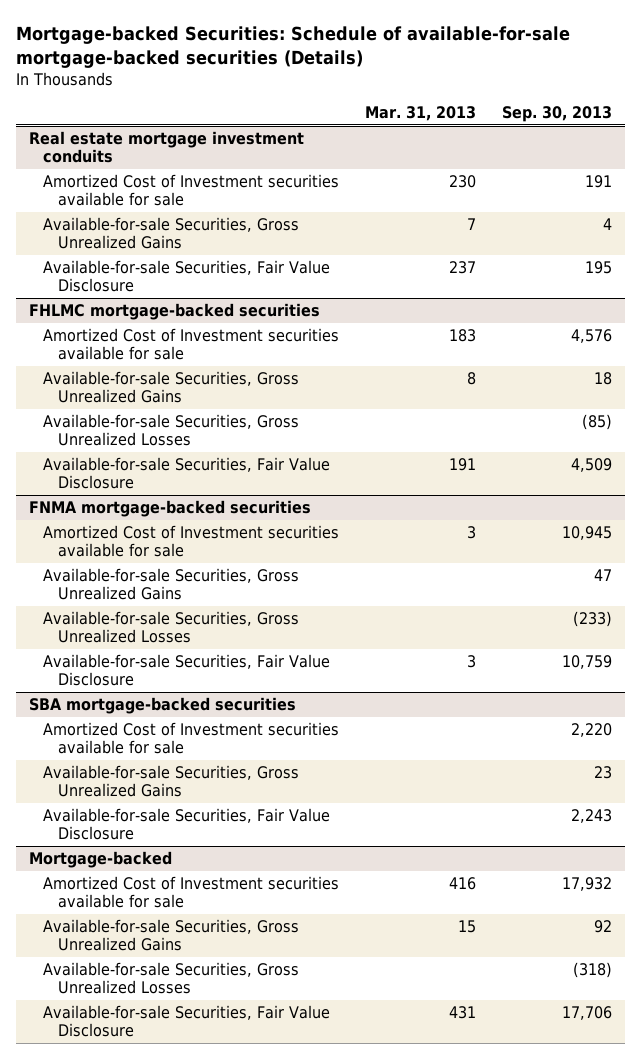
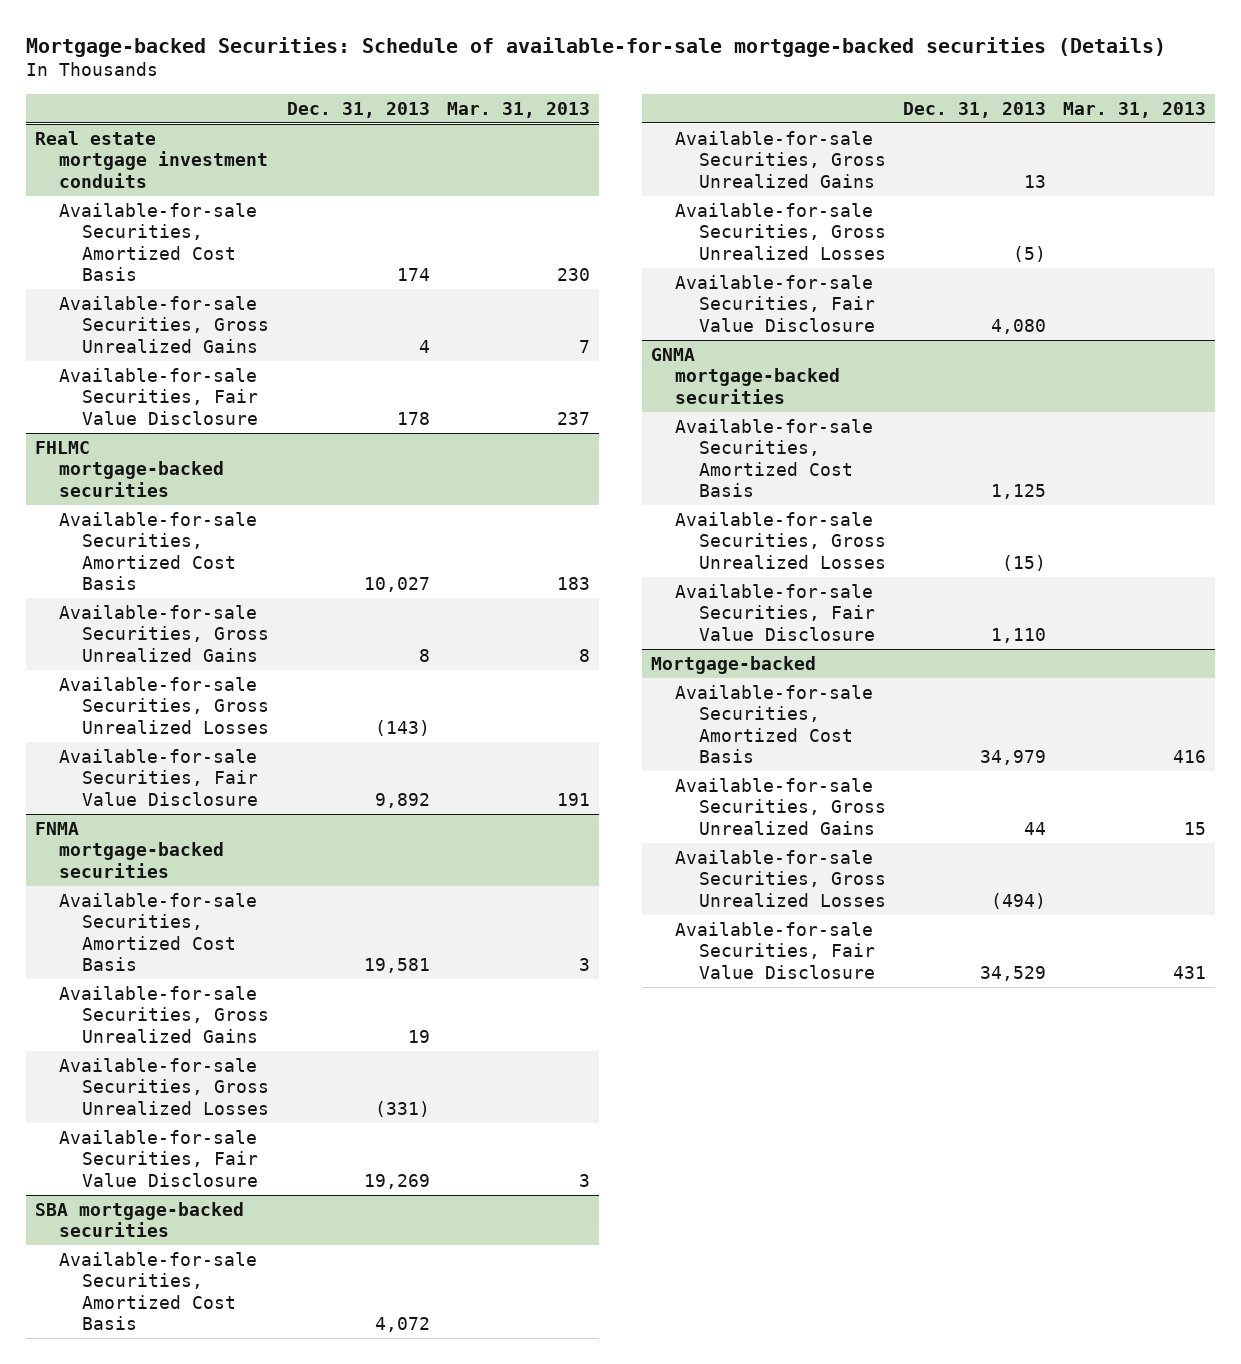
- | Mar. 31, 2013 | Sep. 30, 2013
+ | Dec. 31, 2013 | Mar. 31, 2013
@ Real estate mortgage investment conduits
- Amortized Cost of Investment securities available for sale | 230 | 191
+ Available-for-sale Securities, Amortized Cost Basis | 174 | 230
@ FHLMC mortgage-backed securities
- Amortized Cost of Investment securities available for sale | 183 | 4,576
+ Available-for-sale Securities, Amortized Cost Basis | 10,027 | 183
@ FNMA mortgage-backed securities
- Amortized Cost of Investment securities available for sale | 3 | 10,945
+ Available-for-sale Securities, Amortized Cost Basis | 19,581 | 3
@ SBA mortgage-backed securities
- Amortized Cost of Investment securities available for sale | | 2,220
+ Available-for-sale Securities, Amortized Cost Basis | 4,072 |
+ Available-for-sale Securities, Gross Unrealized Losses | (5) |
+ GNMA mortgage-backed securities
+ Available-for-sale Securities, Amortized Cost Basis | 1,125 |
+ Available-for-sale Securities, Gross Unrealized Losses | (15) |
+ Available-for-sale Securities, Fair Value Disclosure | 1,110 |
@ Mortgage-backed
- Amortized Cost of Investment securities available for sale | 416 | 17,932
+ Available-for-sale Securities, Amortized Cost Basis | 34,979 | 416

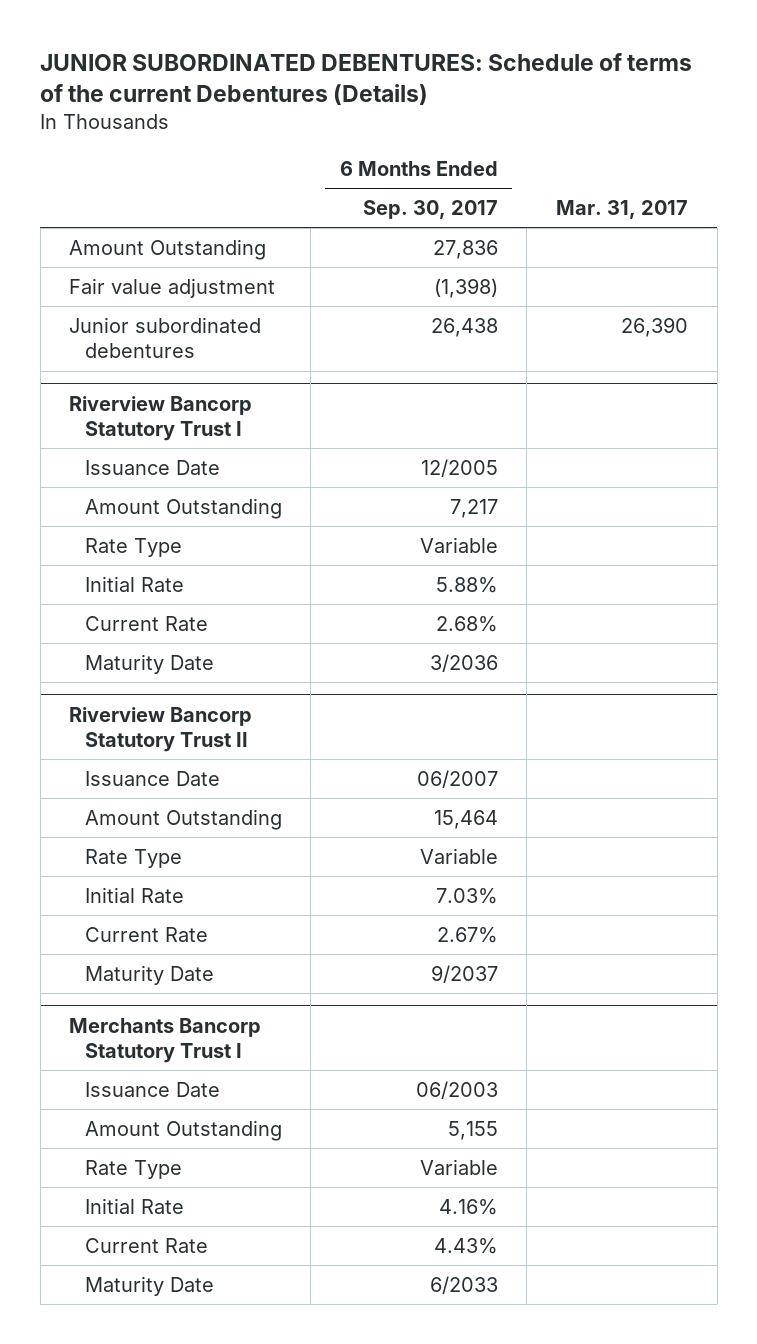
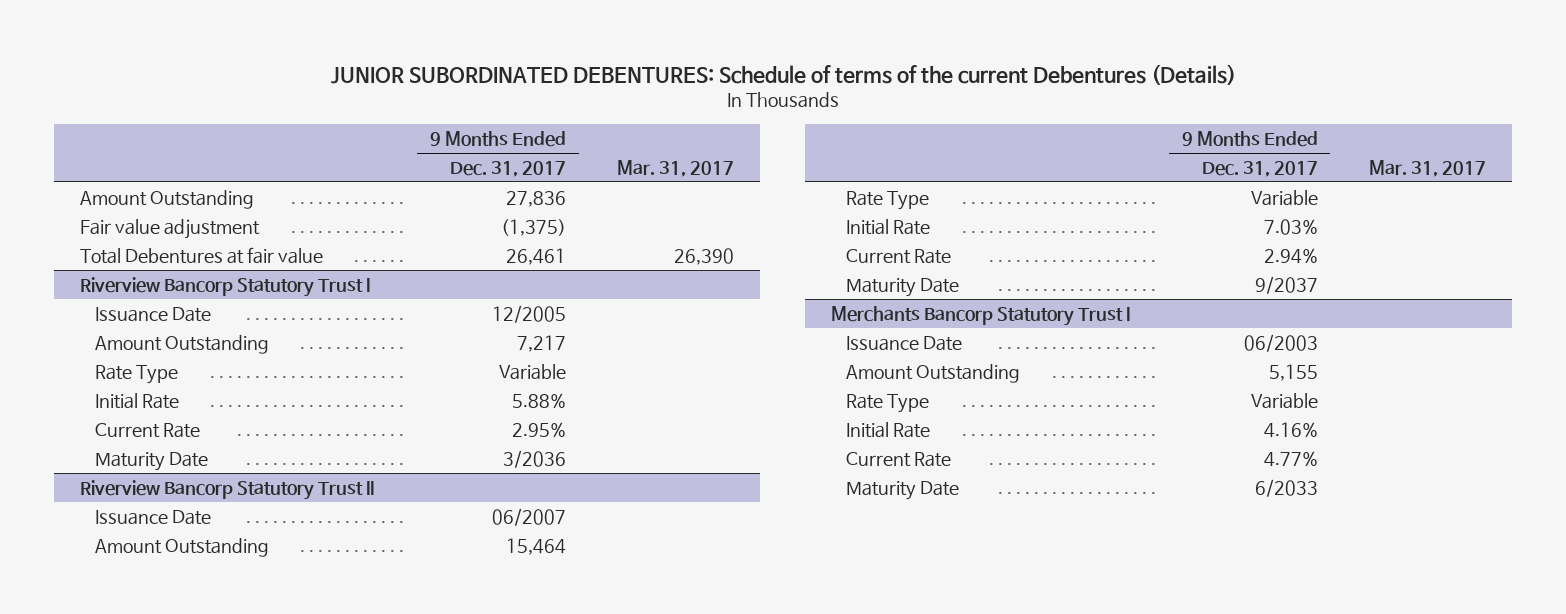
- | 6 Months Ended Sep. 30, 2017 | Mar. 31, 2017
+ | 9 Months Ended Dec. 31, 2017 | Mar. 31, 2017
- Junior subordinated debentures | 26,438 | 26,390
+ Total Debentures at fair value | 26,461 | 26,390

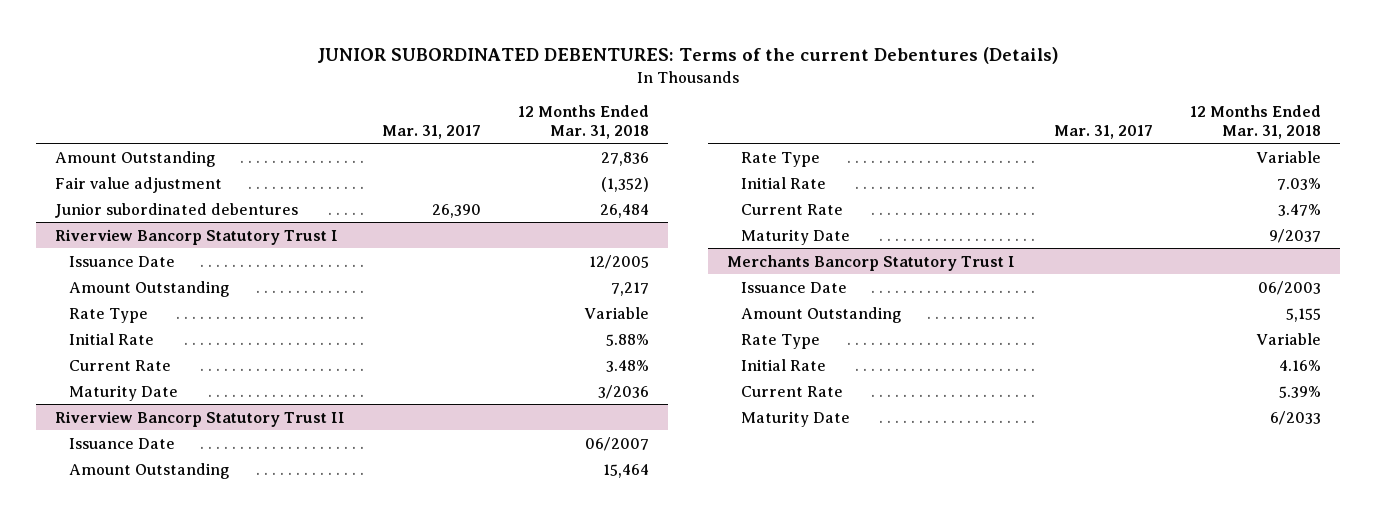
- JUNIOR SUBORDINATED DEBENTURES: Schedule of terms of the current Debentures (Details)
+ JUNIOR SUBORDINATED DEBENTURES: Terms of the current Debentures (Details)
- | 9 Months Ended Dec. 31, 2017 | Mar. 31, 2017
+ | Mar. 31, 2017 | 12 Months Ended Mar. 31, 2018
- Total Debentures at fair value | 26,461 | 26,390
+ Junior subordinated debentures | 26,390 | 26,484

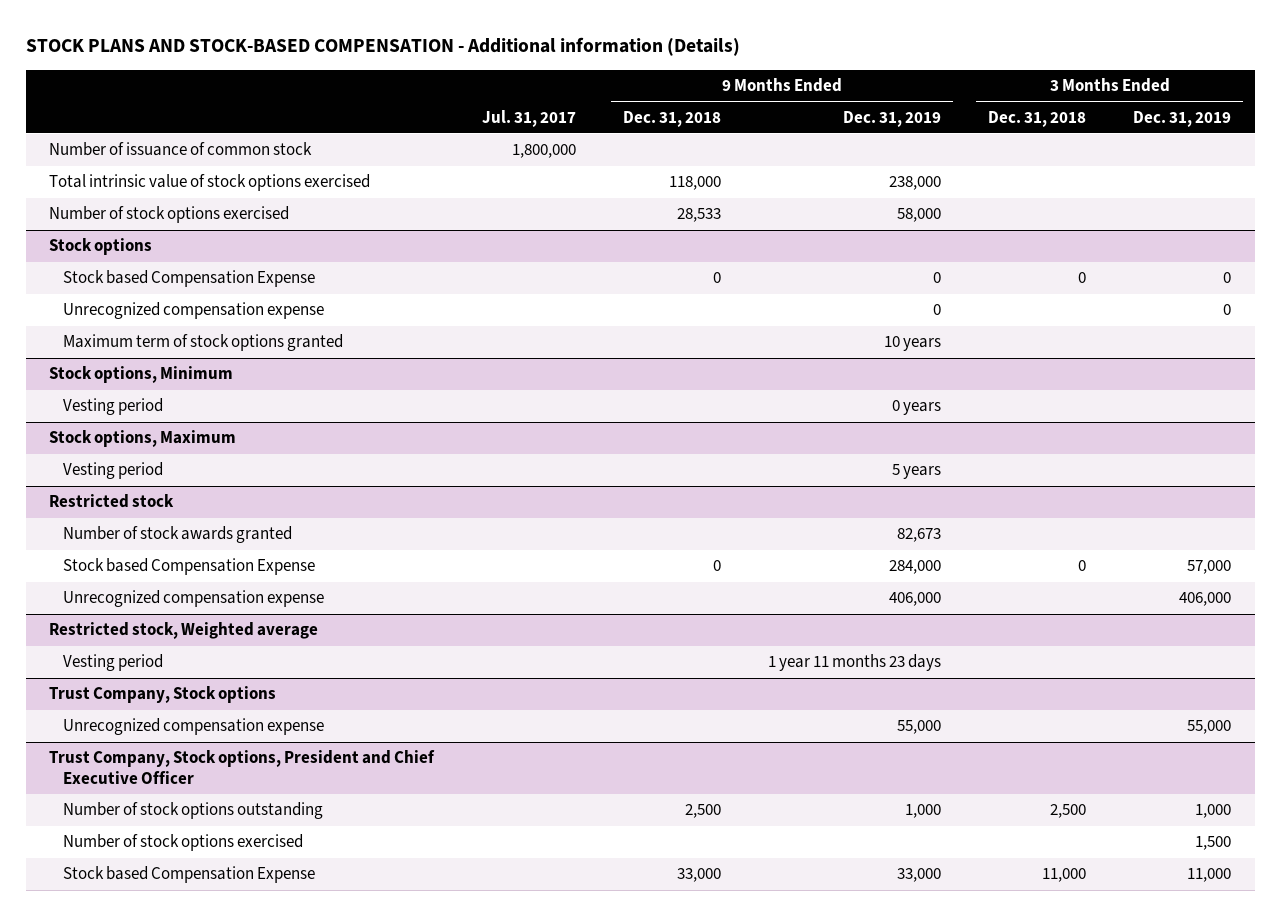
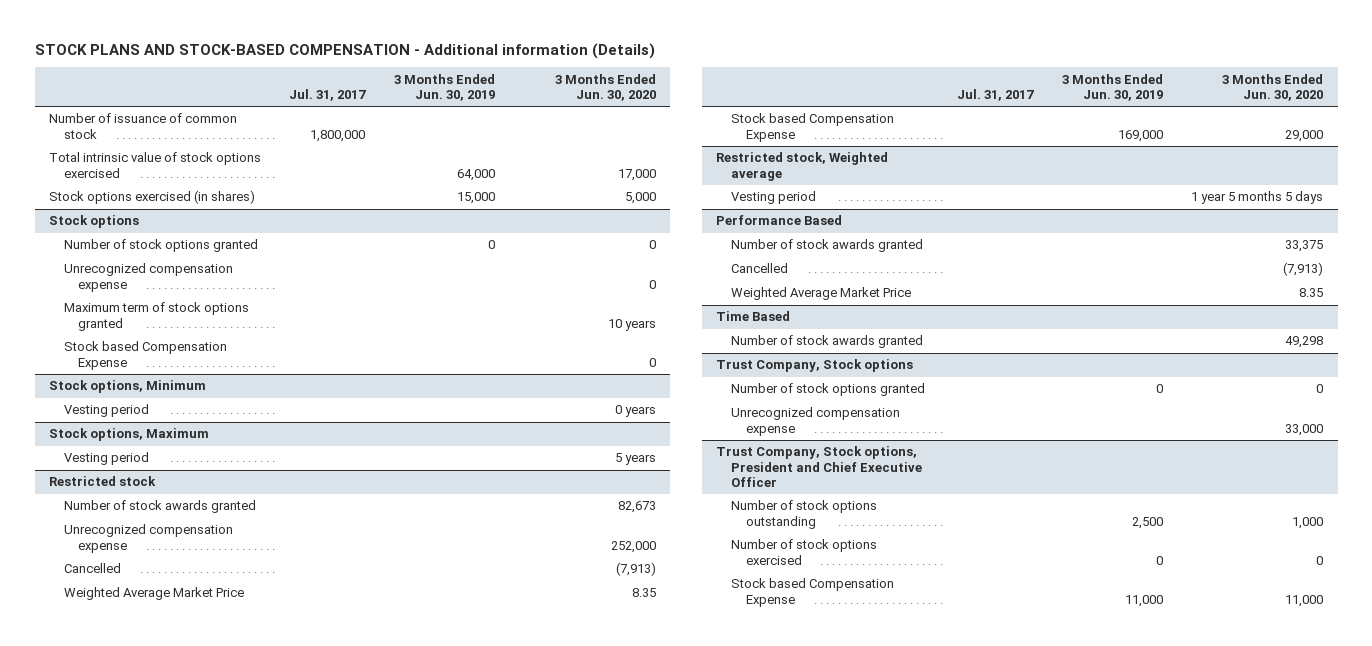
- | Jul. 31, 2017 | 9 Months Ended Dec. 31, 2018 | 9 Months Ended Dec. 31, 2019 | 3 Months Ended Dec. 31, 2018 | 3 Months Ended Dec. 31, 2019
+ | Jul. 31, 2017 | 3 Months Ended Jun. 30, 2019 | 3 Months Ended Jun. 30, 2020
- Number of stock options exercised | | 28,533 | 58,000 | |
+ Stock options exercised (in shares) | | 15,000 | 5,000
@ Stock options
+ Number of stock options granted | | 0 | 0
moved down: Stock based Compensation Expense | | | 0
@ Restricted stock
+ Cancelled | | | (7,913)
+ Weighted Average Market Price | | | 8.35
moved down: Stock based Compensation Expense | | 169,000 | 29,000
+ Performance Based
+ Number of stock awards granted | | | 33,375
+ Cancelled | | | (7,913)
+ Weighted Average Market Price | | | 8.35
+ Time Based
+ Number of stock awards granted | | | 49,298
@ Trust Company, Stock options
+ Number of stock options granted | | 0 | 0

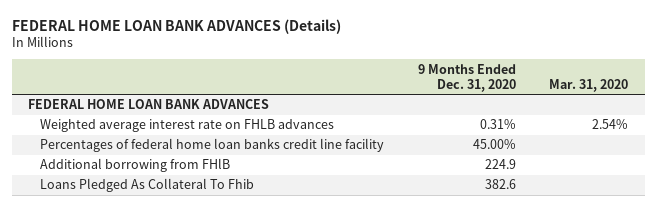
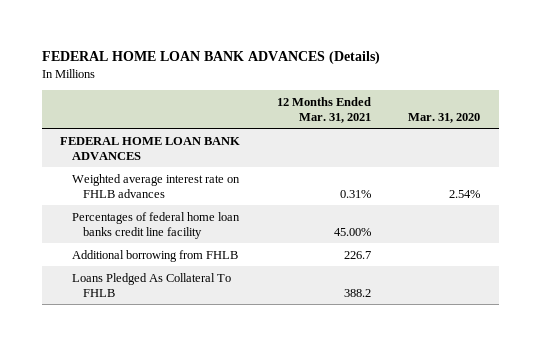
- | 9 Months Ended Dec. 31, 2020 | Mar. 31, 2020
+ | 12 Months Ended Mar. 31, 2021 | Mar. 31, 2020
- Additional borrowing from FHlB | 224.9 |
- Loans Pledged As Collateral To Fhib | 382.6 |
+ Additional borrowing from FHLB | 226.7 |
+ Loans Pledged As Collateral To FHLB | 388.2 |

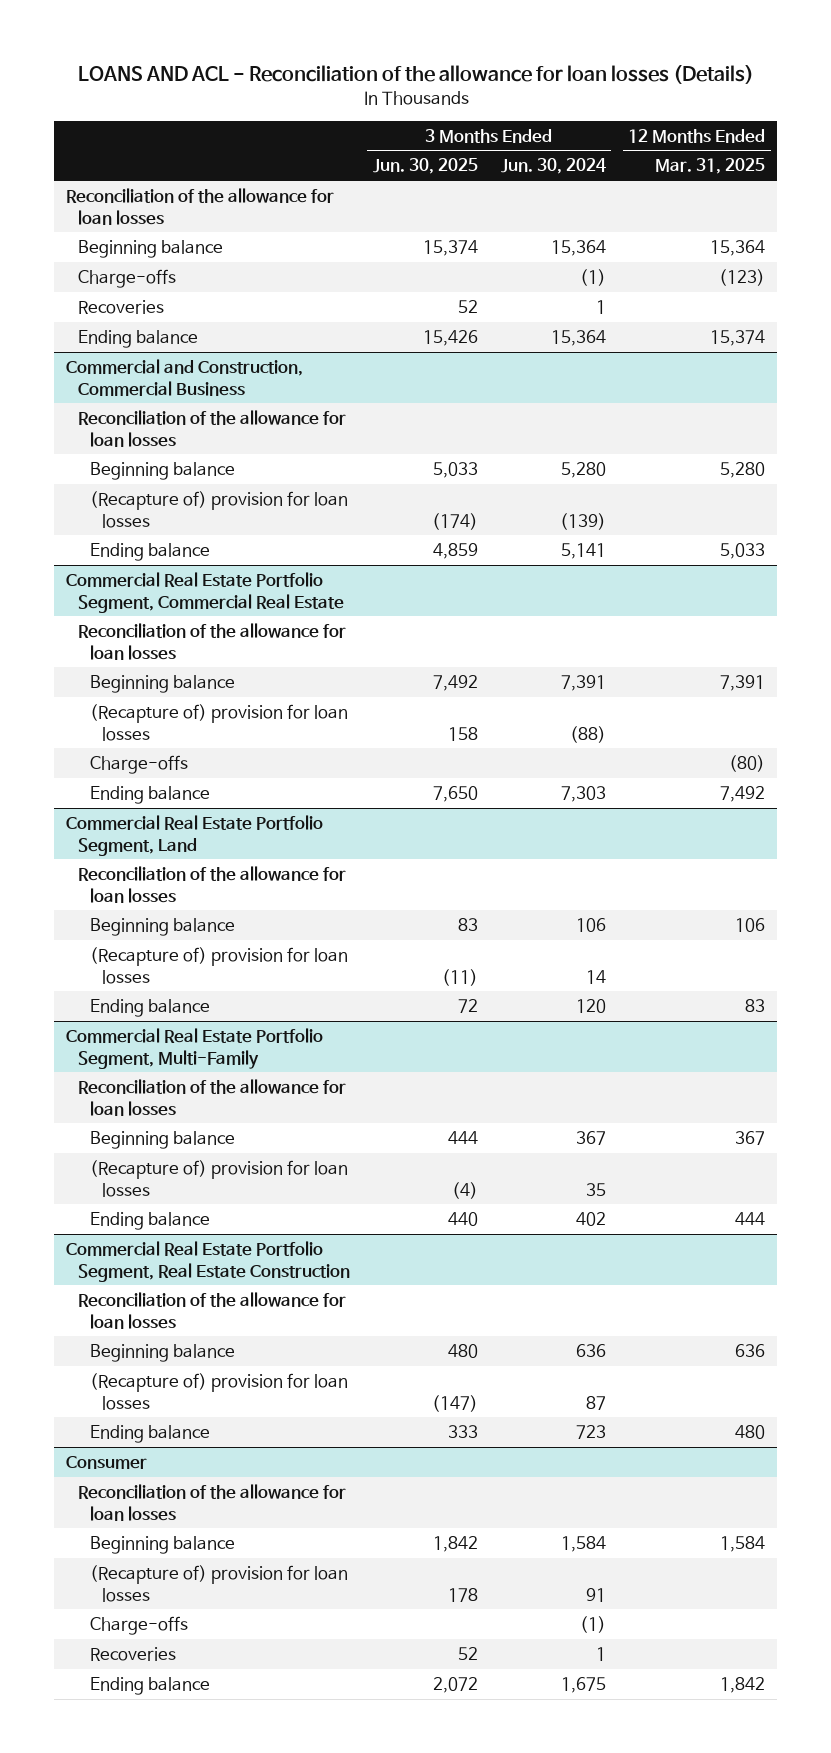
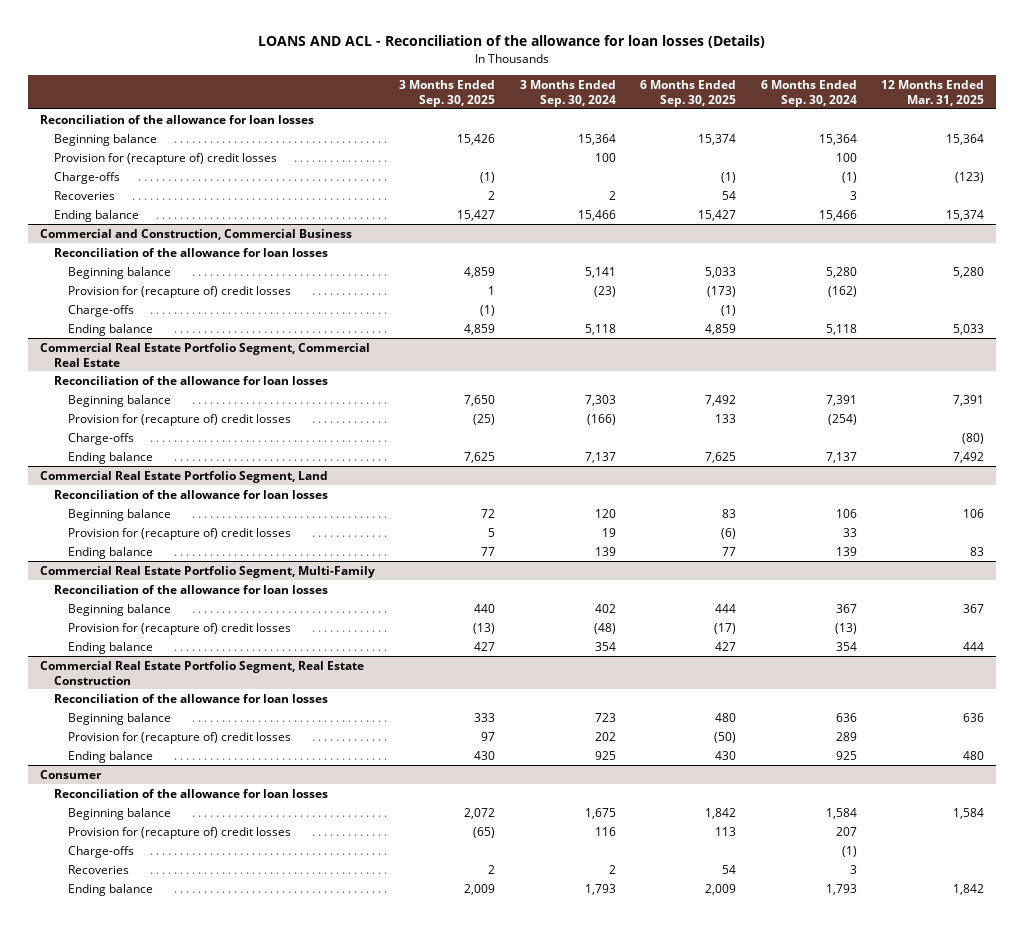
- | 3 Months Ended Jun. 30, 2025 | 3 Months Ended Jun. 30, 2024 | 12 Months Ended Mar. 31, 2025
+ | 3 Months Ended Sep. 30, 2025 | 3 Months Ended Sep. 30, 2024 | 6 Months Ended Sep. 30, 2025 | 6 Months Ended Sep. 30, 2024 | 12 Months Ended Mar. 31, 2025
+ Provision for (recapture of) credit losses | | 100 | | 100 |
@ Commercial and Construction, Commercial Business
- (Recapture of) provision for loan losses | (174) | (139) |
+ Provision for (recapture of) credit losses | 1 | (23) | (173) | (162) |
+ Charge-offs | (1) | | (1) | |
@ Commercial Real Estate Portfolio Segment, Commercial Real Estate
- (Recapture of) provision for loan losses | 158 | (88) |
+ Provision for (recapture of) credit losses | (25) | (166) | 133 | (254) |
@ Commercial Real Estate Portfolio Segment, Land
- (Recapture of) provision for loan losses | (11) | 14 |
+ Provision for (recapture of) credit losses | 5 | 19 | (6) | 33 |
@ Commercial Real Estate Portfolio Segment, Multi-Family
- (Recapture of) provision for loan losses | (4) | 35 |
+ Provision for (recapture of) credit losses | (13) | (48) | (17) | (13) |
@ Commercial Real Estate Portfolio Segment, Real Estate Construction
- (Recapture of) provision for loan losses | (147) | 87 |
+ Provision for (recapture of) credit losses | 97 | 202 | (50) | 289 |
@ Consumer
- (Recapture of) provision for loan losses | 178 | 91 |
+ Provision for (recapture of) credit losses | (65) | 116 | 113 | 207 |

